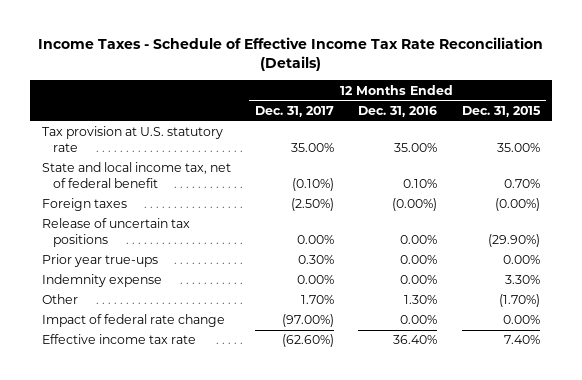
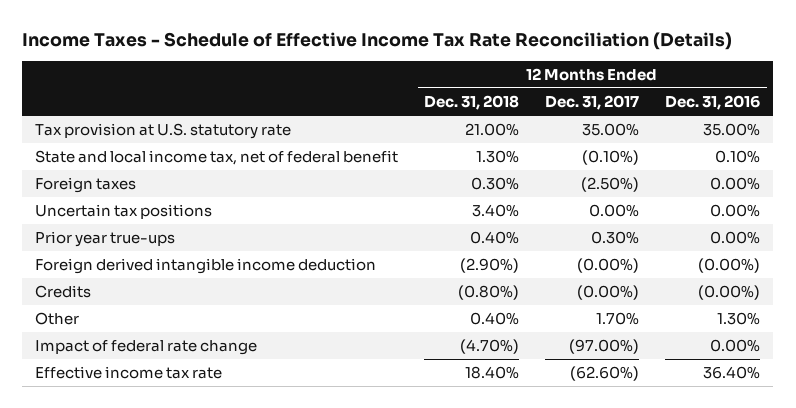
- | 12 Months Ended Dec. 31, 2017 | 12 Months Ended Dec. 31, 2016 | 12 Months Ended Dec. 31, 2015
+ | 12 Months Ended Dec. 31, 2018 | 12 Months Ended Dec. 31, 2017 | 12 Months Ended Dec. 31, 2016
- Foreign taxes | (2.50%) | (0.00%) | (0.00%)
- Release of uncertain tax positions | 0.00% | 0.00% | (29.90%)
+ Foreign taxes | 0.30% | (2.50%) | 0.00%
+ Uncertain tax positions | 3.40% | 0.00% | 0.00%
- Indemnity expense | 0.00% | 0.00% | 3.30%
+ Foreign derived intangible income deduction | (2.90%) | (0.00%) | (0.00%)
+ Credits | (0.80%) | (0.00%) | (0.00%)

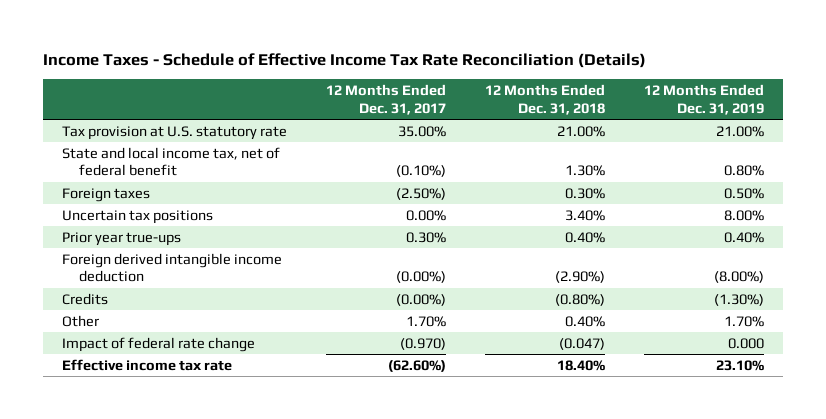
- | 12 Months Ended Dec. 31, 2018 | 12 Months Ended Dec. 31, 2017 | 12 Months Ended Dec. 31, 2016
+ | 12 Months Ended Dec. 31, 2017 | 12 Months Ended Dec. 31, 2018 | 12 Months Ended Dec. 31, 2019
- Impact of federal rate change | (4.70%) | (97.00%) | 0.00%
+ Impact of federal rate change | (0.970) | (0.047) | 0.000

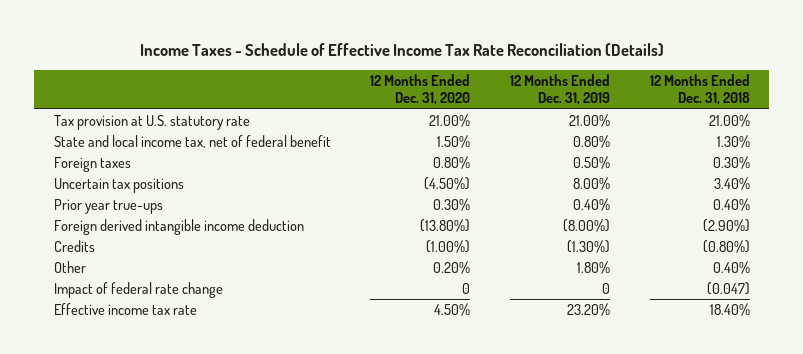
- | 12 Months Ended Dec. 31, 2017 | 12 Months Ended Dec. 31, 2018 | 12 Months Ended Dec. 31, 2019
+ | 12 Months Ended Dec. 31, 2020 | 12 Months Ended Dec. 31, 2019 | 12 Months Ended Dec. 31, 2018
- Other | 1.70% | 0.40% | 1.70%
- Impact of federal rate change | (0.970) | (0.047) | 0.000
- Effective income tax rate | (62.60%) | 18.40% | 23.10%
+ Other | 0.20% | 1.80% | 0.40%
+ Impact of federal rate change | 0 | 0 | (0.047)
+ Effective income tax rate | 4.50% | 23.20% | 18.40%

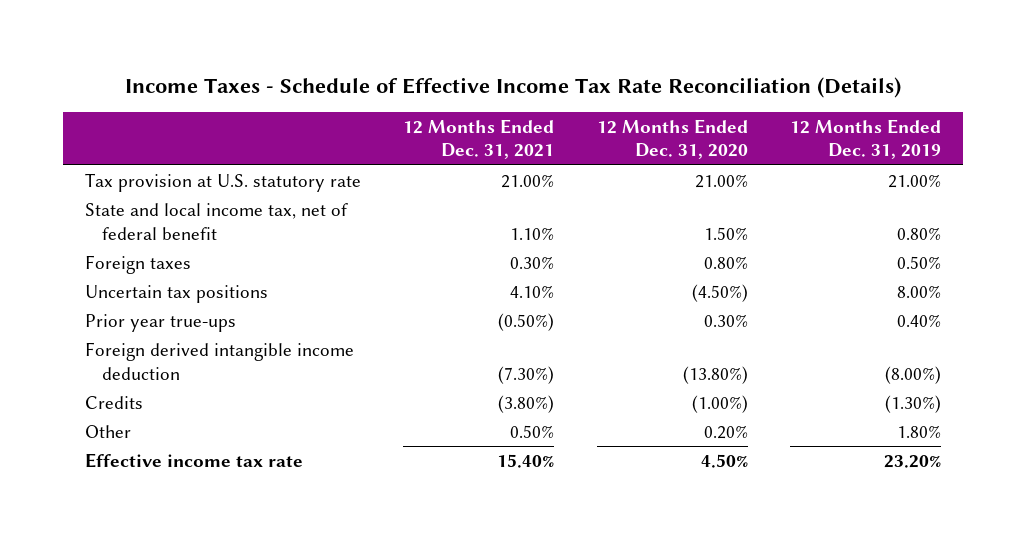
- | 12 Months Ended Dec. 31, 2020 | 12 Months Ended Dec. 31, 2019 | 12 Months Ended Dec. 31, 2018
+ | 12 Months Ended Dec. 31, 2021 | 12 Months Ended Dec. 31, 2020 | 12 Months Ended Dec. 31, 2019
- Impact of federal rate change | 0 | 0 | (0.047)

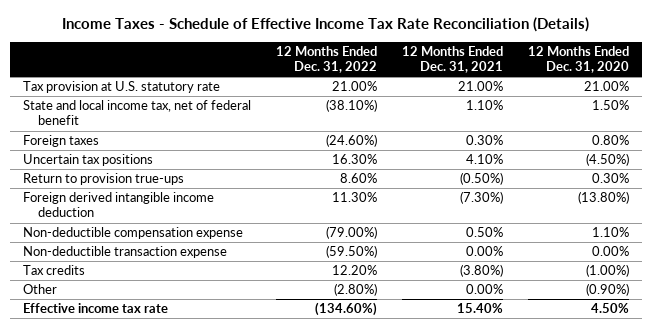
- | 12 Months Ended Dec. 31, 2021 | 12 Months Ended Dec. 31, 2020 | 12 Months Ended Dec. 31, 2019
+ | 12 Months Ended Dec. 31, 2022 | 12 Months Ended Dec. 31, 2021 | 12 Months Ended Dec. 31, 2020
- Prior year true-ups | (0.50%) | 0.30% | 0.40%
+ Return to provision true-ups | 8.60% | (0.50%) | 0.30%
- Credits | (3.80%) | (1.00%) | (1.30%)
- Other | 0.50% | 0.20% | 1.80%
+ Non-deductible compensation expense | (79.00%) | 0.50% | 1.10%
+ Non-deductible transaction expense | (59.50%) | 0.00% | 0.00%
+ Tax credits | 12.20% | (3.80%) | (1.00%)
+ Other | (2.80%) | 0.00% | (0.90%)

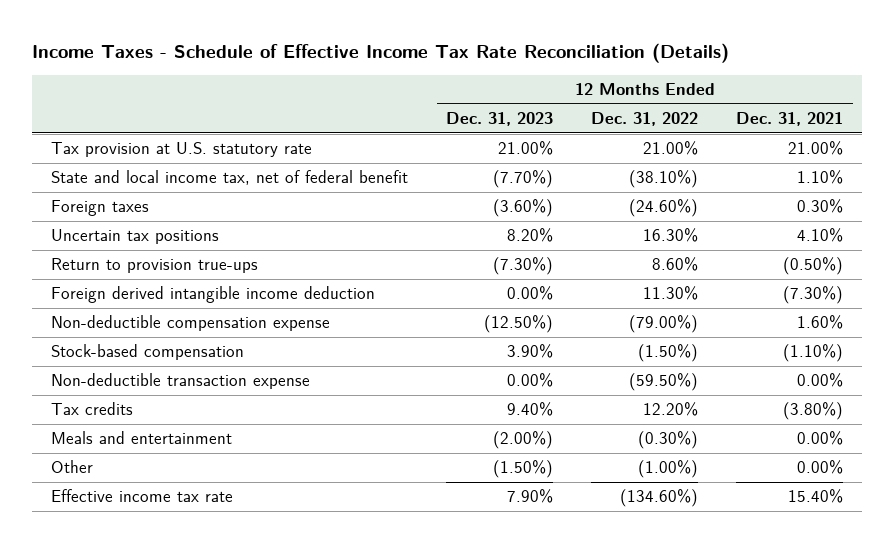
- | 12 Months Ended Dec. 31, 2022 | 12 Months Ended Dec. 31, 2021 | 12 Months Ended Dec. 31, 2020
+ | 12 Months Ended Dec. 31, 2023 | 12 Months Ended Dec. 31, 2022 | 12 Months Ended Dec. 31, 2021
- Non-deductible compensation expense | (79.00%) | 0.50% | 1.10%
+ Non-deductible compensation expense | (12.50%) | (79.00%) | 1.60%
+ Stock-based compensation | 3.90% | (1.50%) | (1.10%)
- Other | (2.80%) | 0.00% | (0.90%)
+ Meals and entertainment | (2.00%) | (0.30%) | 0.00%
+ Other | (1.50%) | (1.00%) | 0.00%

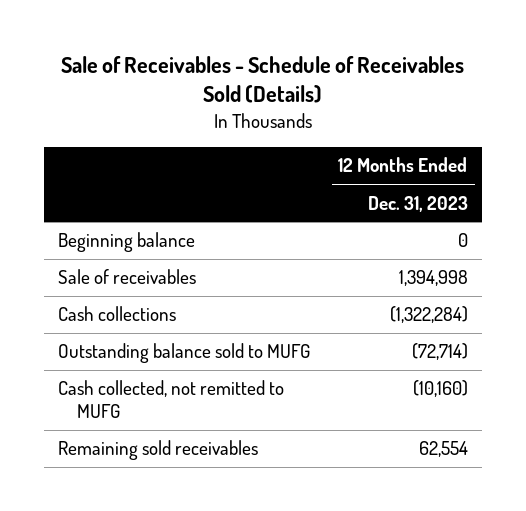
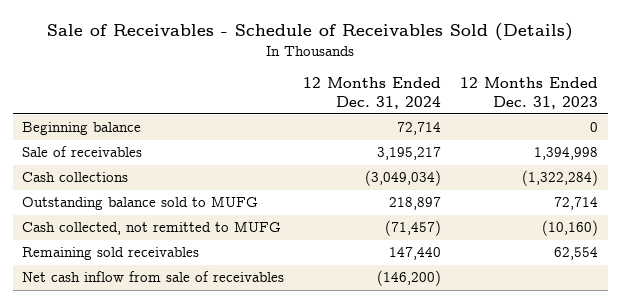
- | 12 Months Ended Dec. 31, 2023
+ | 12 Months Ended Dec. 31, 2024 | 12 Months Ended Dec. 31, 2023
- Outstanding balance sold to MUFG | (72,714)
+ Outstanding balance sold to MUFG | 218,897 | 72,714
+ Net cash inflow from sale of receivables | (146,200) |

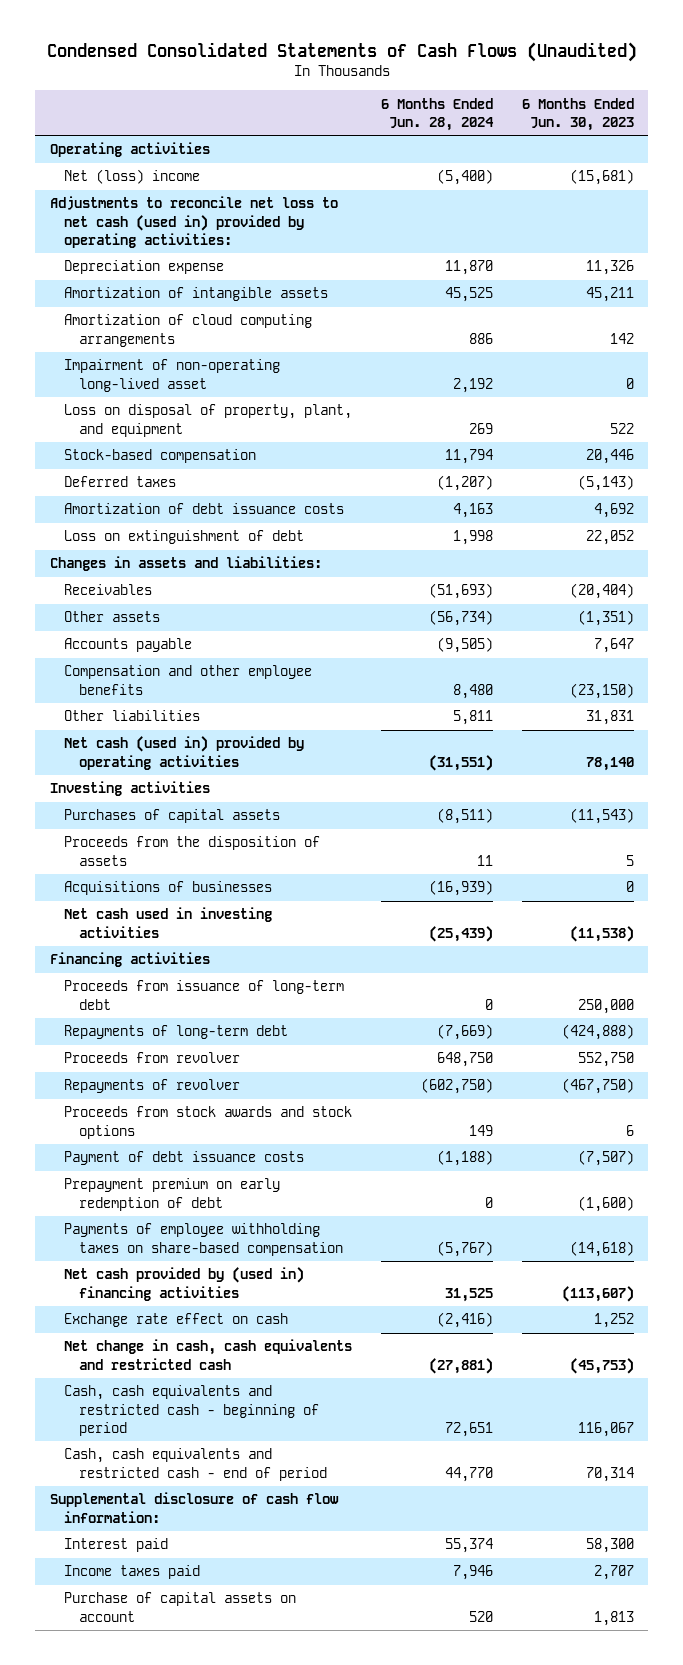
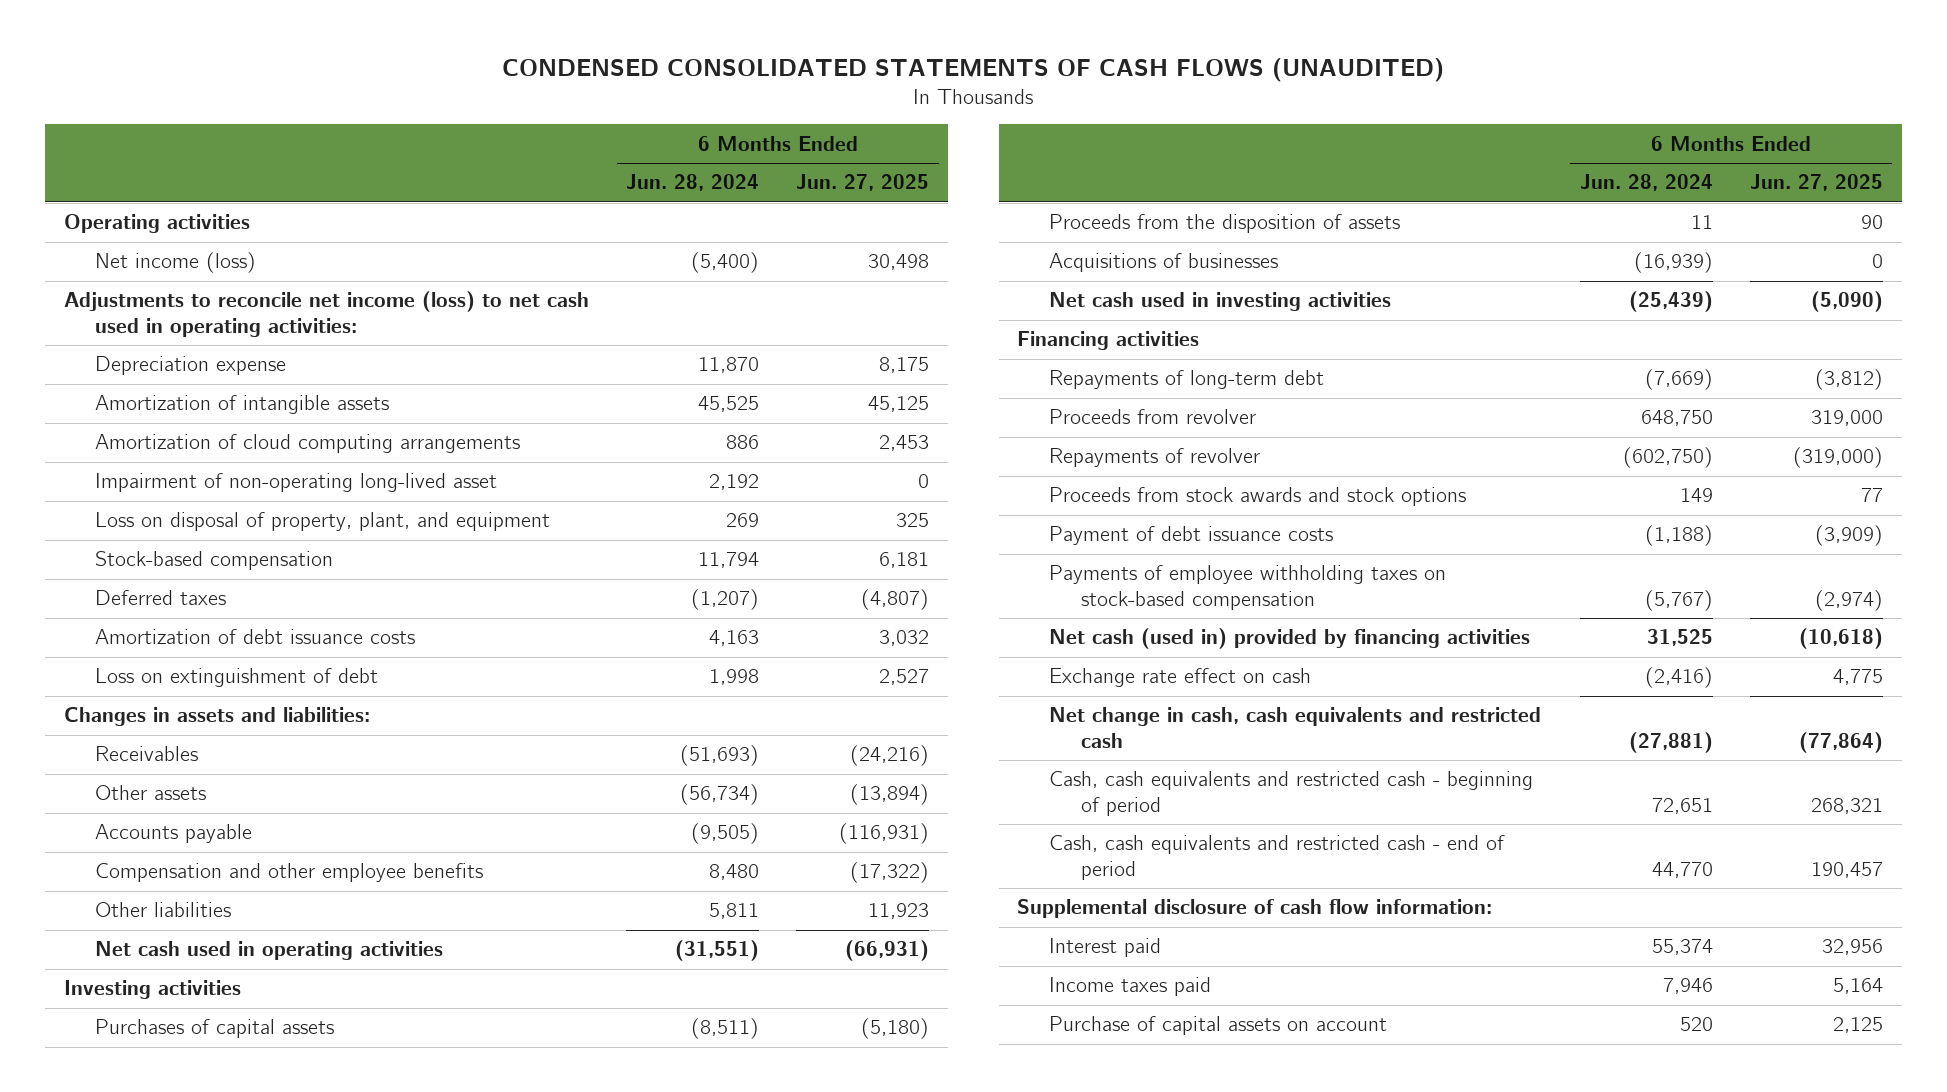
- Condensed Consolidated Statements of Cash Flows (Unaudited)
+ CONDENSED CONSOLIDATED STATEMENTS OF CASH FLOWS (UNAUDITED)
- | 6 Months Ended Jun. 28, 2024 | 6 Months Ended Jun. 30, 2023
+ | 6 Months Ended Jun. 28, 2024 | 6 Months Ended Jun. 27, 2025
- Net (loss) income | (5,400) | (15,681)
- Adjustments to reconcile net loss to net cash (used in) provided by operating activities:
+ Net income (loss) | (5,400) | 30,498
+ Adjustments to reconcile net income (loss) to net cash used in operating activities:
- Net cash (used in) provided by operating activities | (31,551) | 78,140
+ Net cash used in operating activities | (31,551) | (66,931)
- Proceeds from issuance of long-term debt | 0 | 250,000
- Prepayment premium on early redemption of debt | 0 | (1,600)
- Payments of employee withholding taxes on share-based compensation | (5,767) | (14,618)
- Net cash provided by (used in) financing activities | 31,525 | (113,607)
+ Payments of employee withholding taxes on stock-based compensation | (5,767) | (2,974)
+ Net cash (used in) provided by financing activities | 31,525 | (10,618)

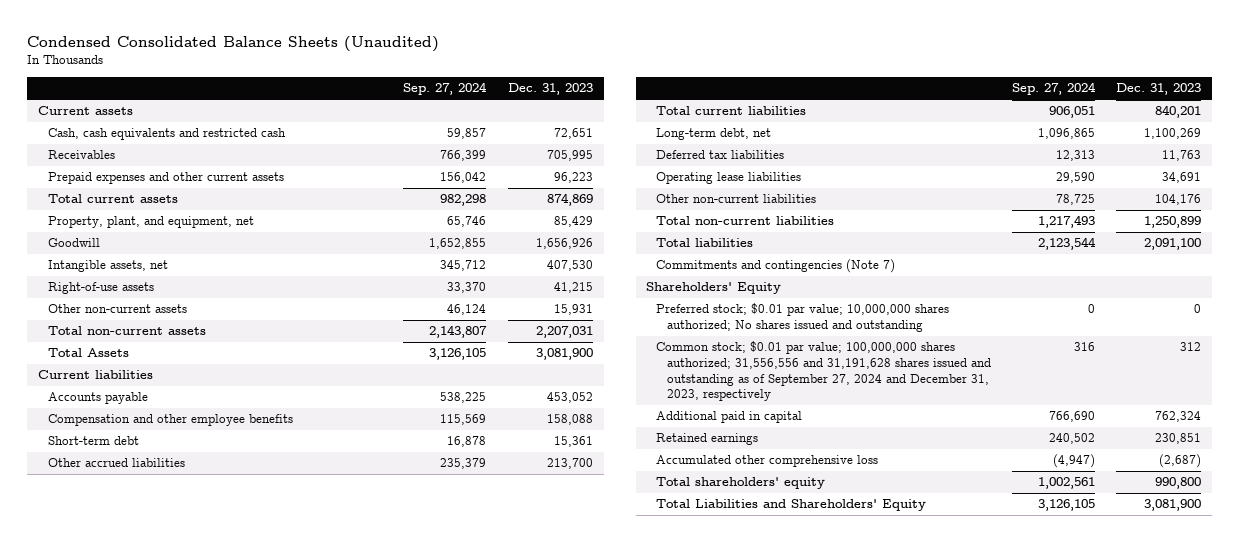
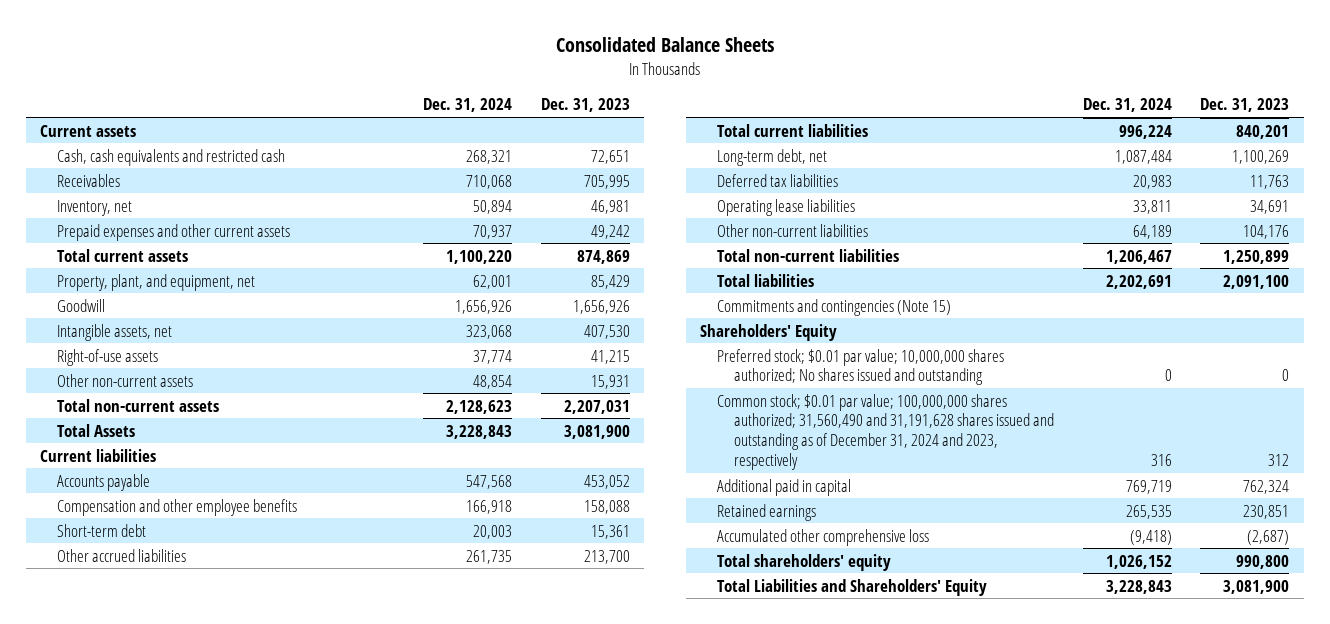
- Condensed Consolidated Balance Sheets (Unaudited)
+ Consolidated Balance Sheets
- | Sep. 27, 2024 | Dec. 31, 2023
+ | Dec. 31, 2024 | Dec. 31, 2023
- Prepaid expenses and other current assets | 156,042 | 96,223
+ Inventory, net | 50,894 | 46,981
+ Prepaid expenses and other current assets | 70,937 | 49,242
- Commitments and contingencies (Note 7)
+ Commitments and contingencies (Note 15)
- Common stock; $0.01 par value; 100,000,000 shares authorized; 31,556,556 and 31,191,628 shares issued and outstanding as of September 27, 2024 and December 31, 2023, respectively | 316 | 312
+ Common stock; $0.01 par value; 100,000,000 shares authorized; 31,560,490 and 31,191,628 shares issued and outstanding as of December 31, 2024 and 2023, respectively | 316 | 312

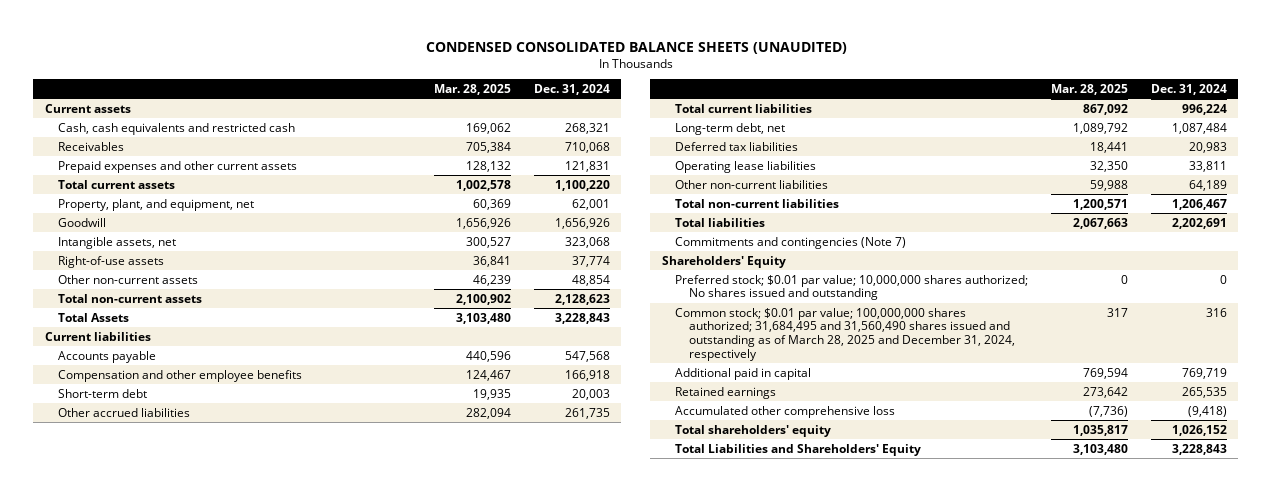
- Consolidated Balance Sheets
+ CONDENSED CONSOLIDATED BALANCE SHEETS (UNAUDITED)
- | Dec. 31, 2024 | Dec. 31, 2023
+ | Mar. 28, 2025 | Dec. 31, 2024
- Inventory, net | 50,894 | 46,981
- Prepaid expenses and other current assets | 70,937 | 49,242
+ Prepaid expenses and other current assets | 128,132 | 121,831
- Commitments and contingencies (Note 15)
+ Commitments and contingencies (Note 7)
- Common stock; $0.01 par value; 100,000,000 shares authorized; 31,560,490 and 31,191,628 shares issued and outstanding as of December 31, 2024 and 2023, respectively | 316 | 312
+ Common stock; $0.01 par value; 100,000,000 shares authorized; 31,684,495 and 31,560,490 shares issued and outstanding as of March 28, 2025 and December 31, 2024, respectively | 317 | 316

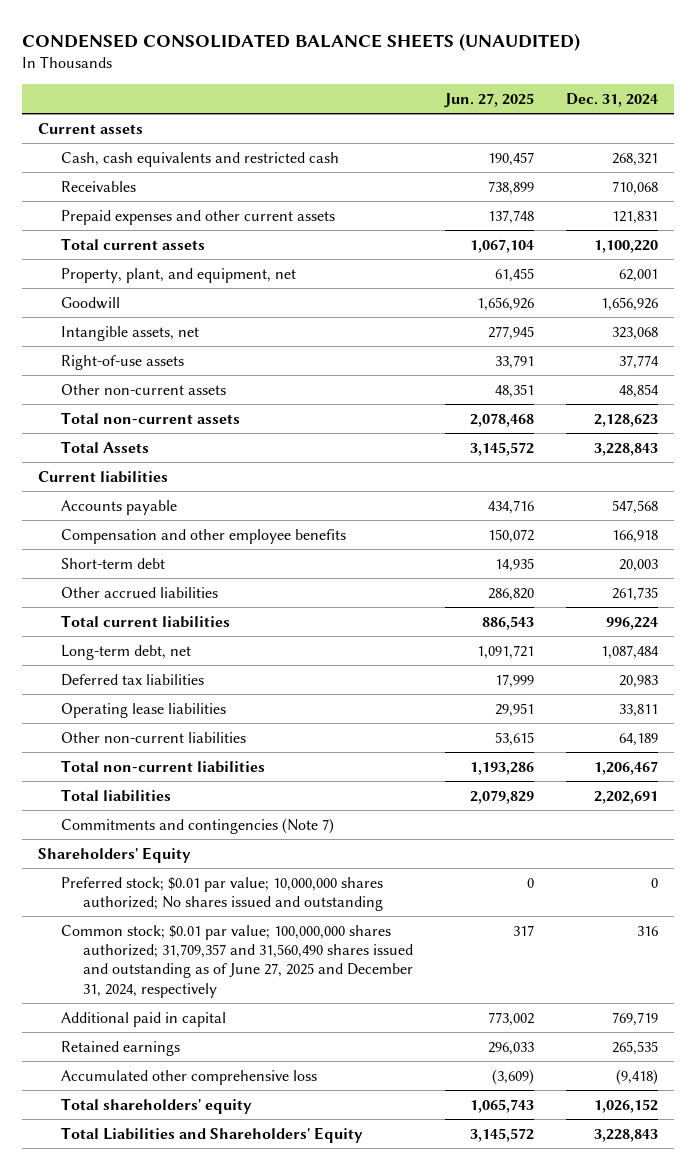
- | Mar. 28, 2025 | Dec. 31, 2024
+ | Jun. 27, 2025 | Dec. 31, 2024
- Common stock; $0.01 par value; 100,000,000 shares authorized; 31,684,495 and 31,560,490 shares issued and outstanding as of March 28, 2025 and December 31, 2024, respectively | 317 | 316
+ Common stock; $0.01 par value; 100,000,000 shares authorized; 31,709,357 and 31,560,490 shares issued and outstanding as of June 27, 2025 and December 31, 2024, respectively | 317 | 316

